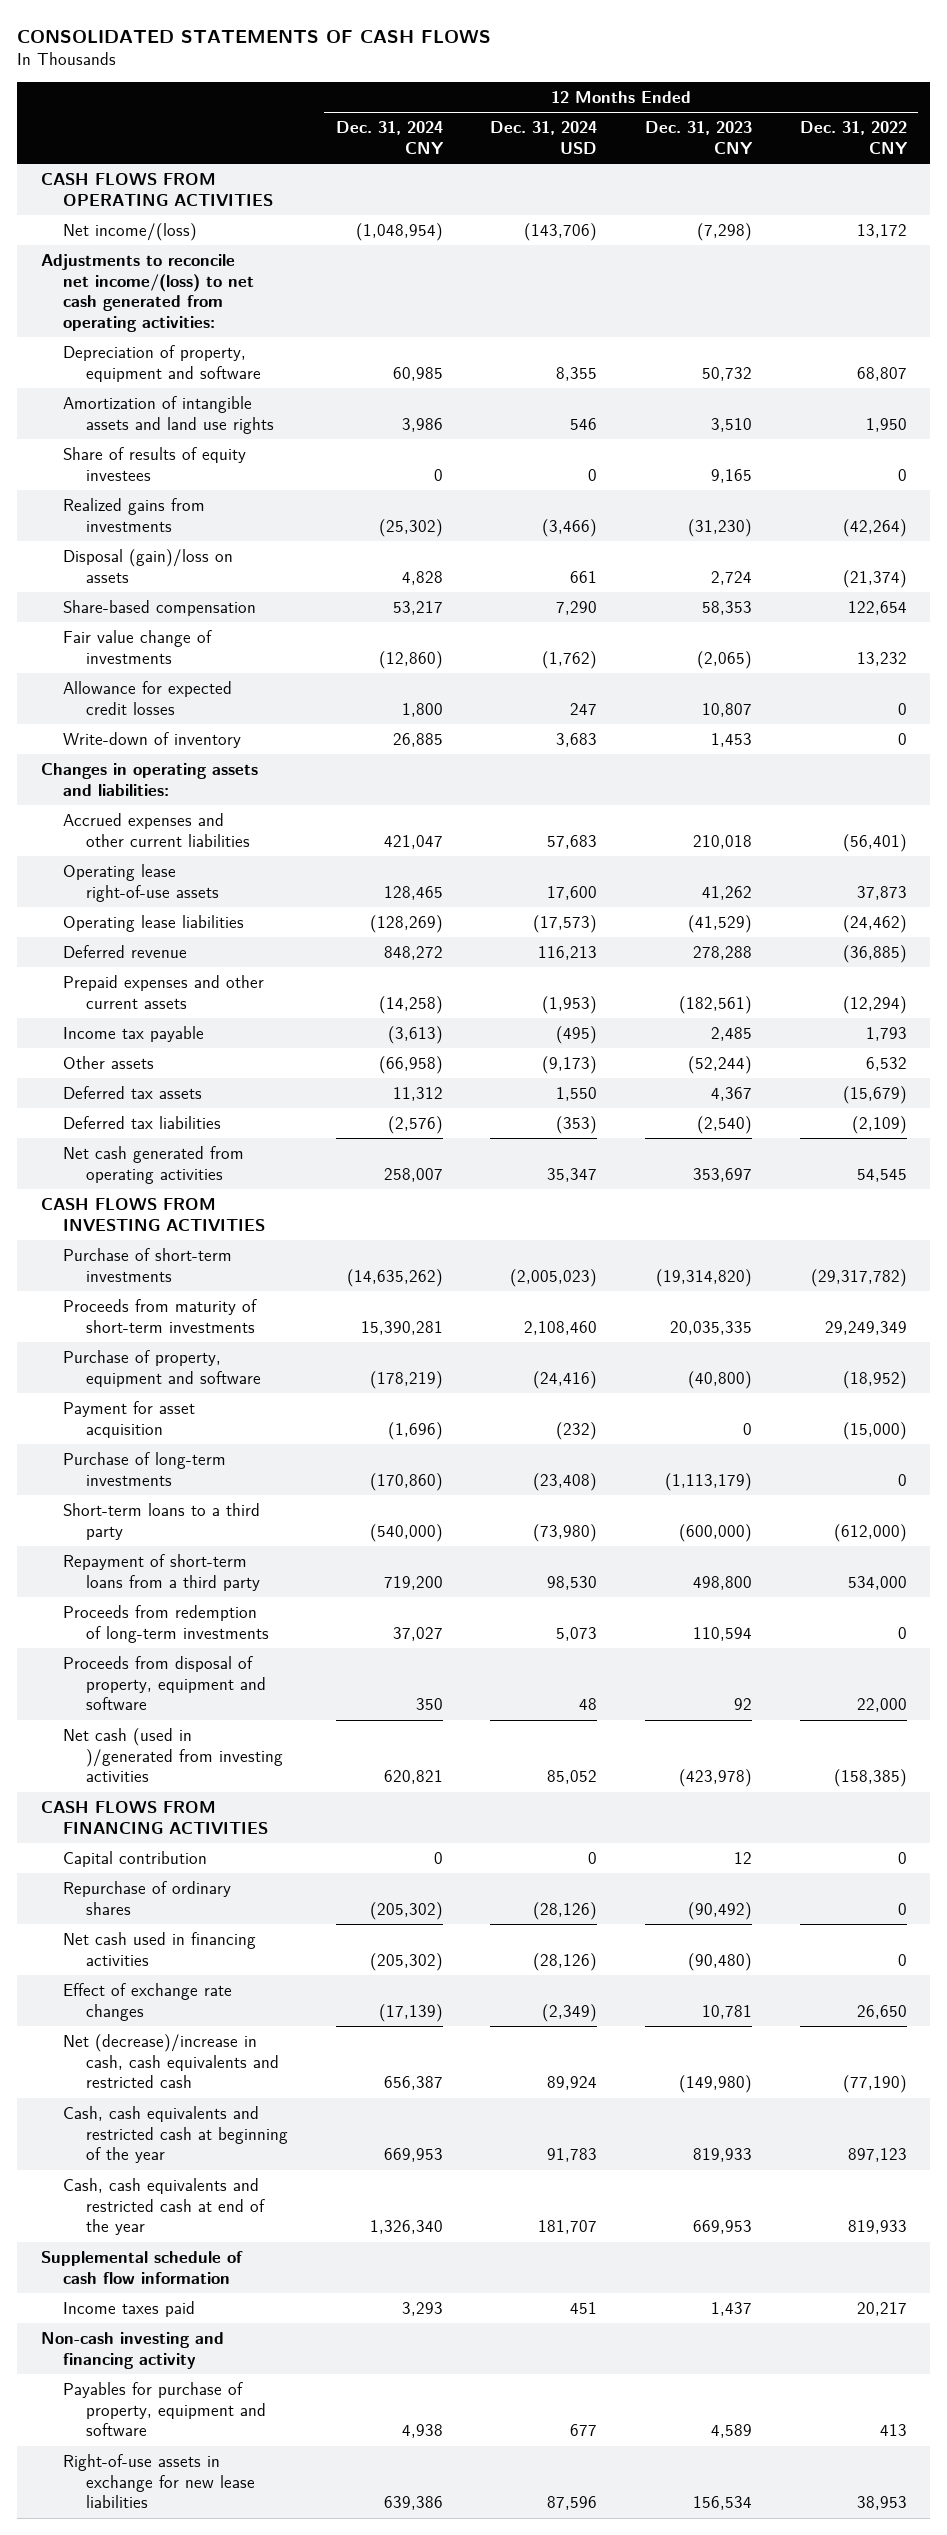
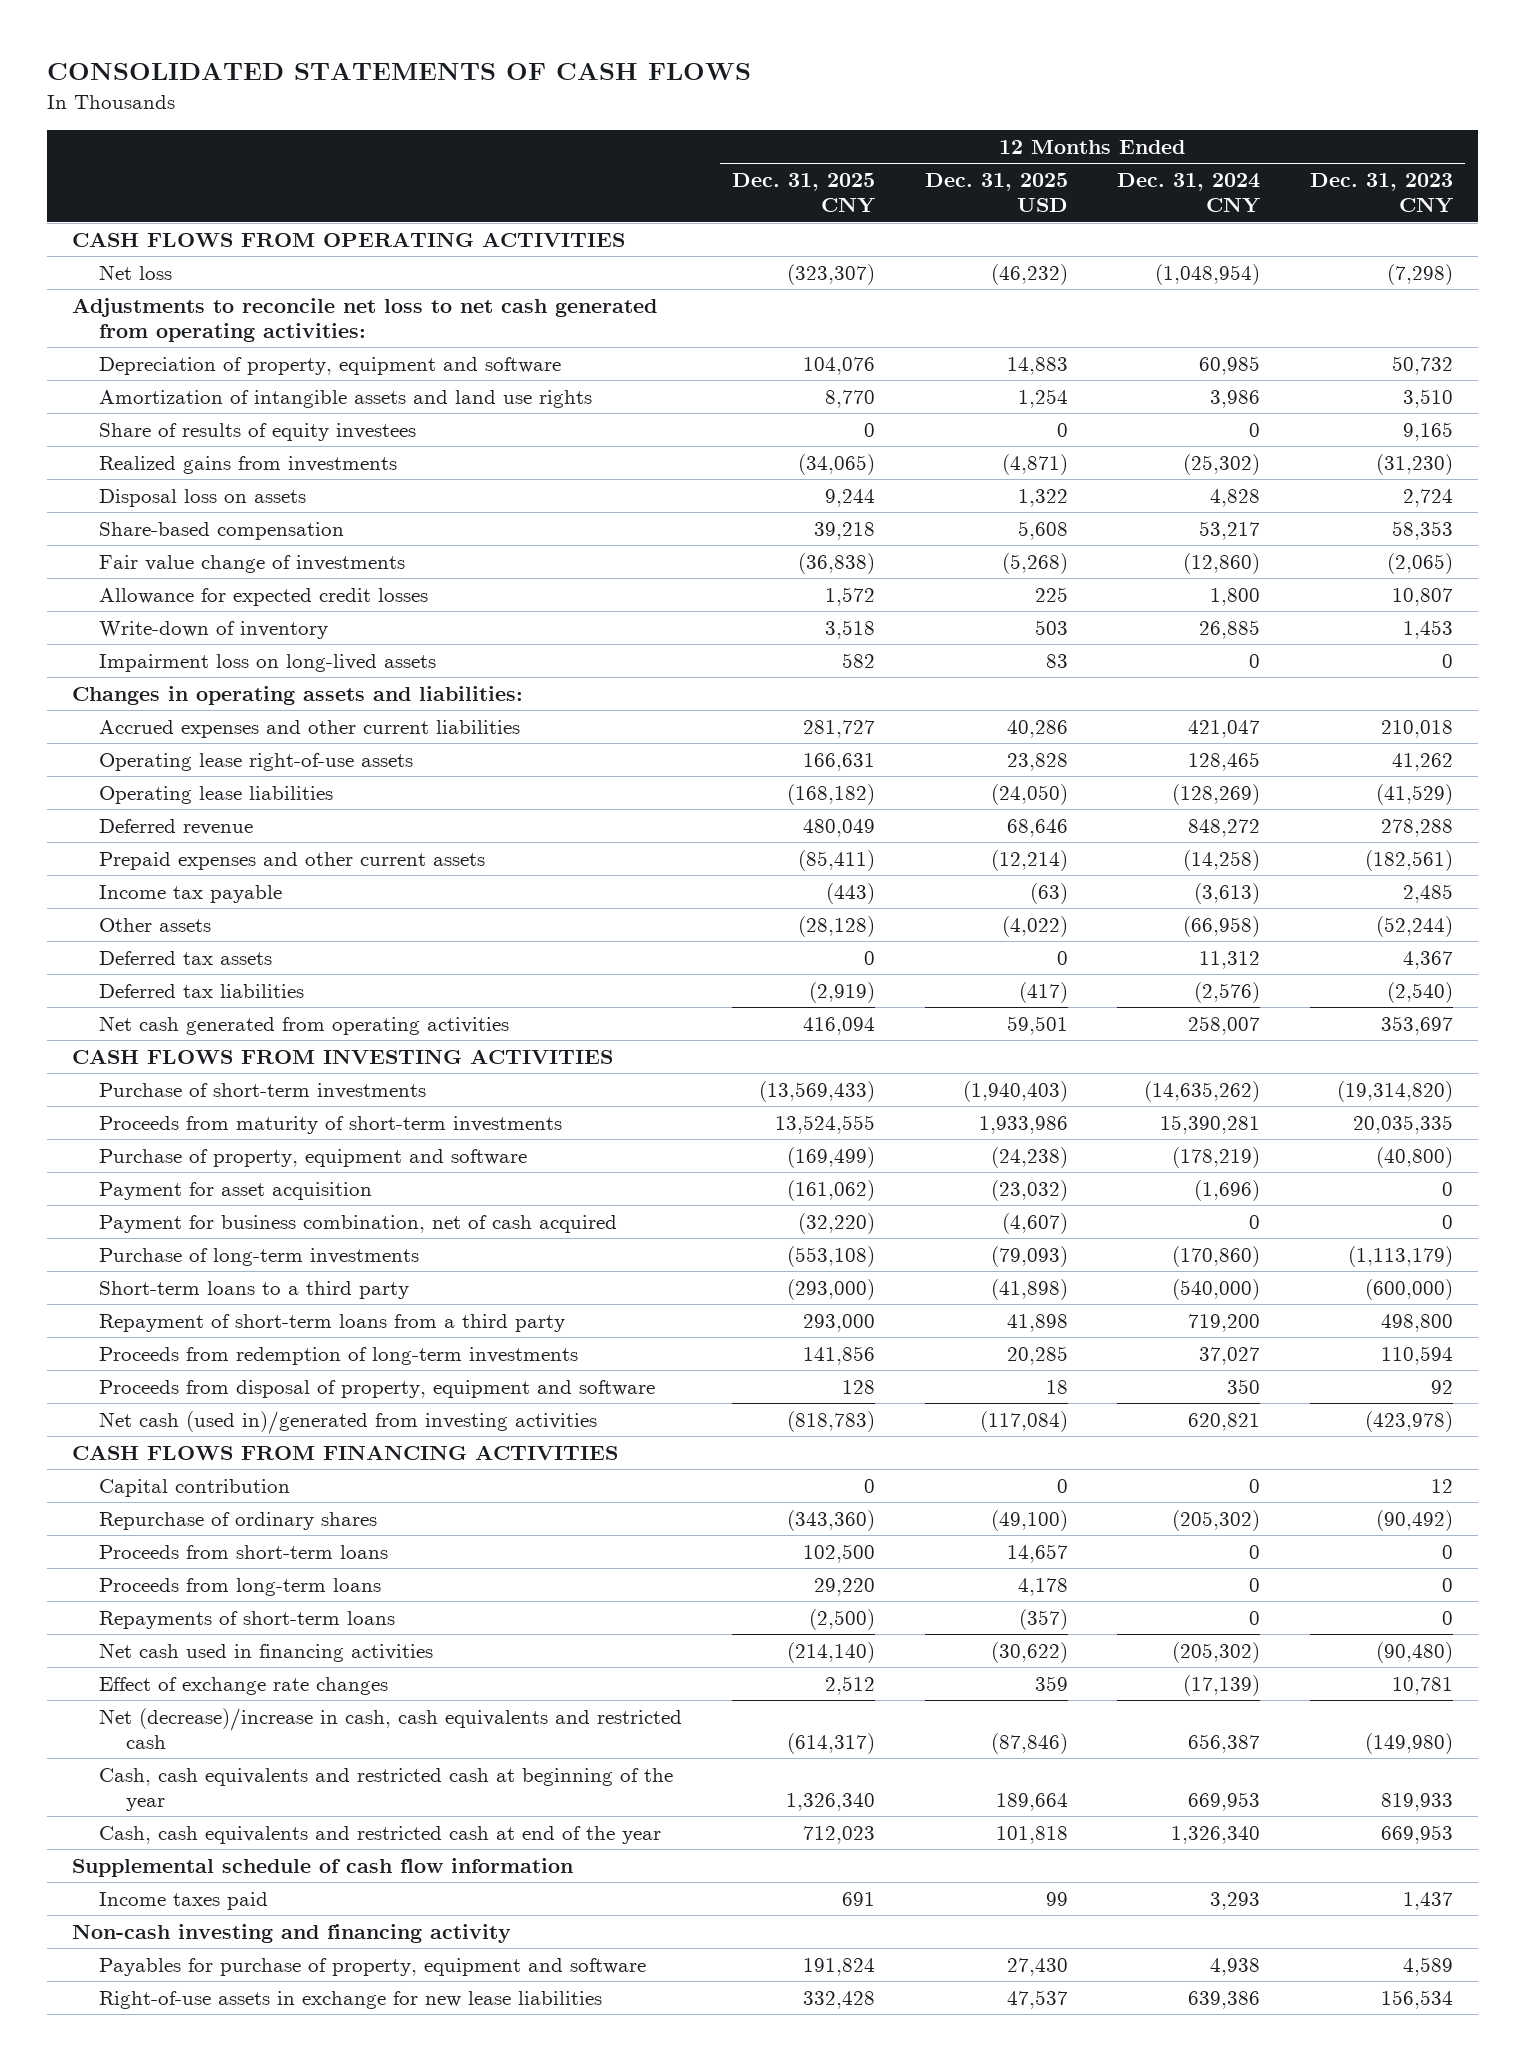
- | 12 Months Ended Dec. 31, 2024 CNY | 12 Months Ended Dec. 31, 2024 USD | 12 Months Ended Dec. 31, 2023 CNY | 12 Months Ended Dec. 31, 2022 CNY
+ | 12 Months Ended Dec. 31, 2025 CNY | 12 Months Ended Dec. 31, 2025 USD | 12 Months Ended Dec. 31, 2024 CNY | 12 Months Ended Dec. 31, 2023 CNY
- Net income/(loss) | (1,048,954) | (143,706) | (7,298) | 13,172
- Adjustments to reconcile net income/(loss) to net cash generated from operating activities:
+ Net loss | (323,307) | (46,232) | (1,048,954) | (7,298)
+ Adjustments to reconcile net loss to net cash generated from operating activities:
- Disposal (gain)/loss on assets | 4,828 | 661 | 2,724 | (21,374)
+ Disposal loss on assets | 9,244 | 1,322 | 4,828 | 2,724
+ Impairment loss on long-lived assets | 582 | 83 | 0 | 0
+ Payment for business combination, net of cash acquired | (32,220) | (4,607) | 0 | 0
- Net cash (used in )/generated from investing activities | 620,821 | 85,052 | (423,978) | (158,385)
+ Net cash (used in)/generated from investing activities | (818,783) | (117,084) | 620,821 | (423,978)
+ Proceeds from short-term loans | 102,500 | 14,657 | 0 | 0
+ Proceeds from long-term loans | 29,220 | 4,178 | 0 | 0
+ Repayments of short-term loans | (2,500) | (357) | 0 | 0

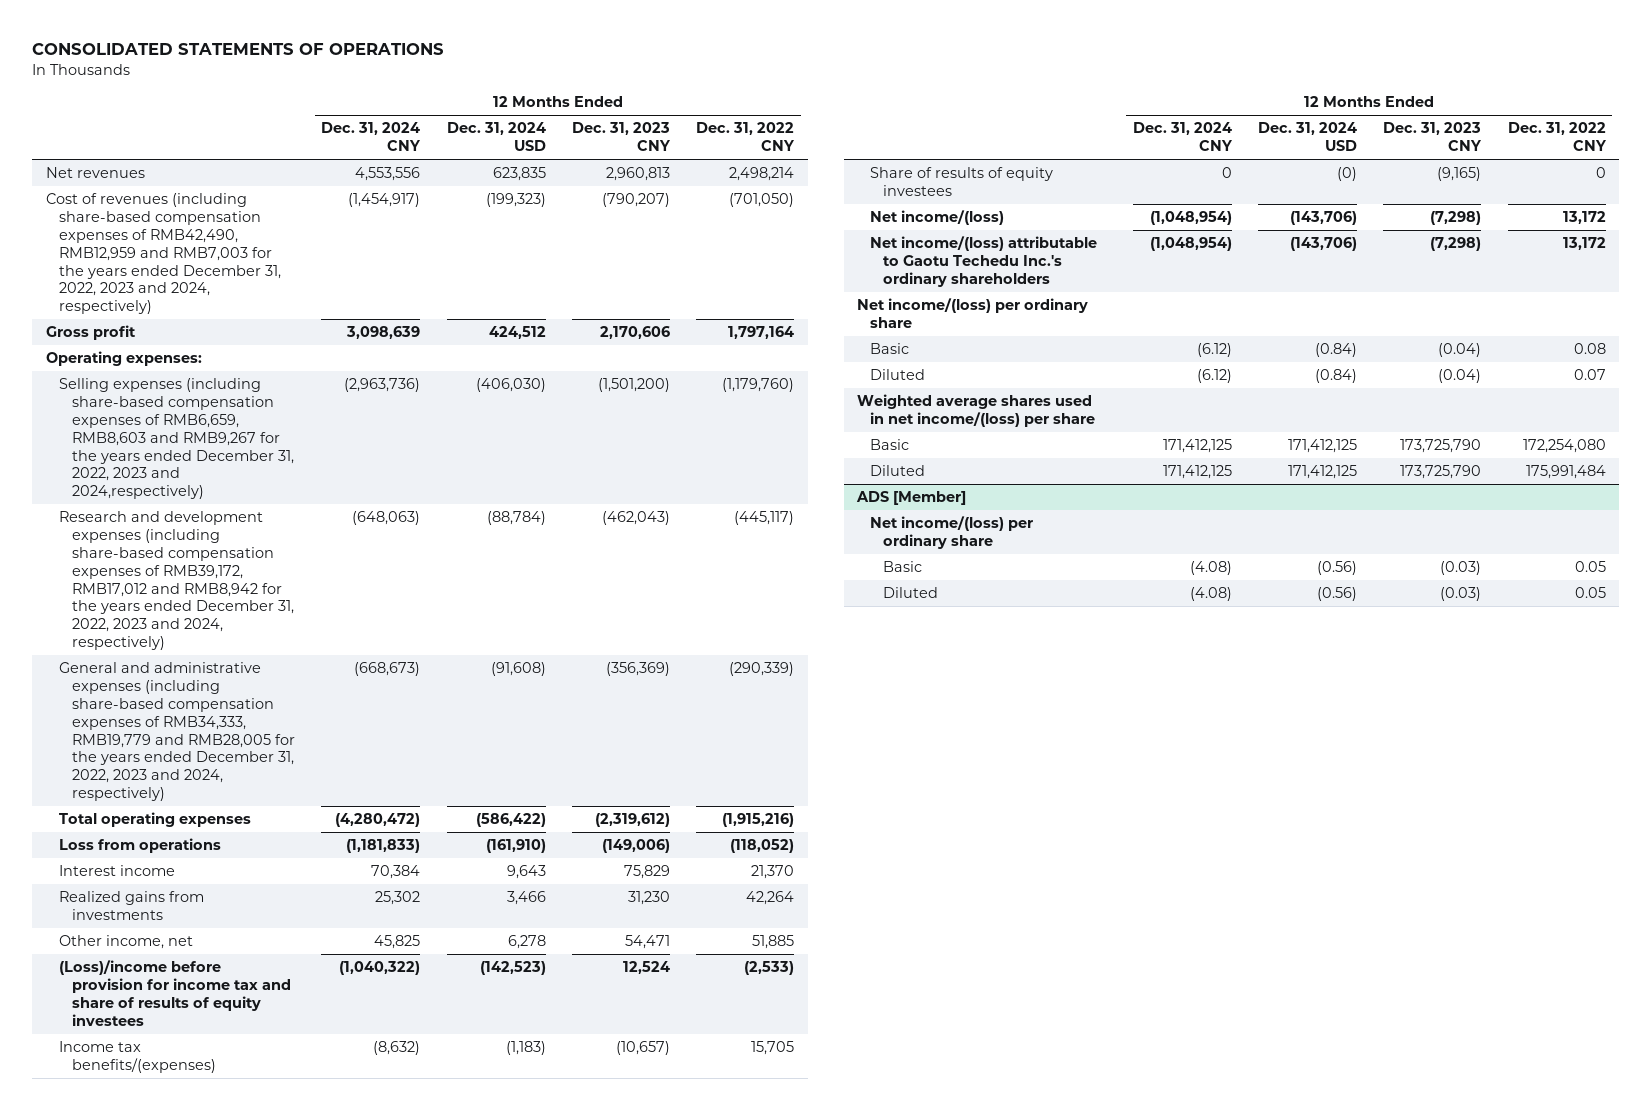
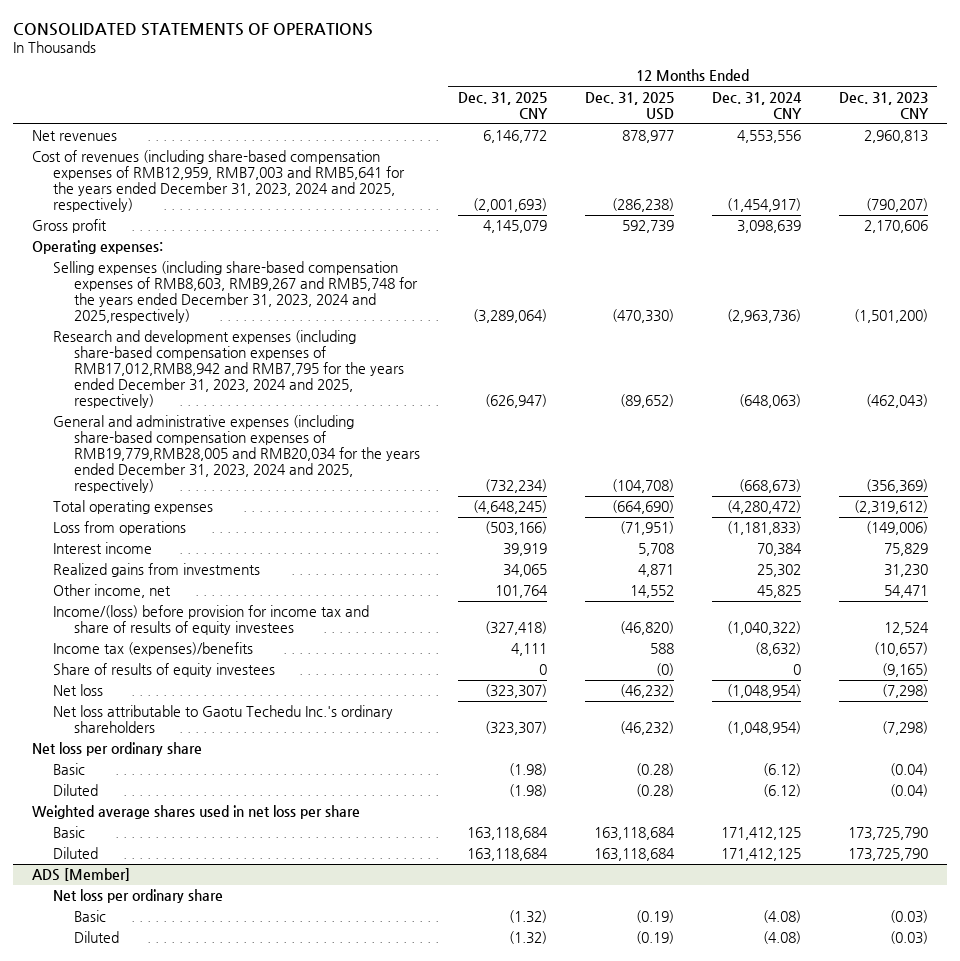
- | 12 Months Ended Dec. 31, 2024 CNY | 12 Months Ended Dec. 31, 2024 USD | 12 Months Ended Dec. 31, 2023 CNY | 12 Months Ended Dec. 31, 2022 CNY
+ | 12 Months Ended Dec. 31, 2025 CNY | 12 Months Ended Dec. 31, 2025 USD | 12 Months Ended Dec. 31, 2024 CNY | 12 Months Ended Dec. 31, 2023 CNY
- Cost of revenues (including share-based compensation expenses of RMB42,490, RMB12,959 and RMB7,003 for the years ended December 31, 2022, 2023 and 2024, respectively) | (1,454,917) | (199,323) | (790,207) | (701,050)
+ Cost of revenues (including share-based compensation expenses of RMB12,959, RMB7,003 and RMB5,641 for the years ended December 31, 2023, 2024 and 2025, respectively) | (2,001,693) | (286,238) | (1,454,917) | (790,207)
- Selling expenses (including share-based compensation expenses of RMB6,659, RMB8,603 and RMB9,267 for the years ended December 31, 2022, 2023 and 2024,respectively) | (2,963,736) | (406,030) | (1,501,200) | (1,179,760)
- Research and development expenses (including share-based compensation expenses of RMB39,172, RMB17,012 and RMB8,942 for the years ended December 31, 2022, 2023 and 2024, respectively) | (648,063) | (88,784) | (462,043) | (445,117)
- General and administrative expenses (including share-based compensation expenses of RMB34,333, RMB19,779 and RMB28,005 for the years ended December 31, 2022, 2023 and 2024, respectively) | (668,673) | (91,608) | (356,369) | (290,339)
+ Selling expenses (including share-based compensation expenses of RMB8,603, RMB9,267 and RMB5,748 for the years ended December 31, 2023, 2024 and 2025,respectively) | (3,289,064) | (470,330) | (2,963,736) | (1,501,200)
+ Research and development expenses (including share-based compensation expenses of RMB17,012,RMB8,942 and RMB7,795 for the years ended December 31, 2023, 2024 and 2025, respectively) | (626,947) | (89,652) | (648,063) | (462,043)
+ General and administrative expenses (including share-based compensation expenses of RMB19,779,RMB28,005 and RMB20,034 for the years ended December 31, 2023, 2024 and 2025, respectively) | (732,234) | (104,708) | (668,673) | (356,369)
- (Loss)/income before provision for income tax and share of results of equity investees | (1,040,322) | (142,523) | 12,524 | (2,533)
- Income tax benefits/(expenses) | (8,632) | (1,183) | (10,657) | 15,705
+ Income/(loss) before provision for income tax and share of results of equity investees | (327,418) | (46,820) | (1,040,322) | 12,524
+ Income tax (expenses)/benefits | 4,111 | 588 | (8,632) | (10,657)
- Net income/(loss) | (1,048,954) | (143,706) | (7,298) | 13,172
- Net income/(loss) attributable to Gaotu Techedu Inc.'s ordinary shareholders | (1,048,954) | (143,706) | (7,298) | 13,172
- Net income/(loss) per ordinary share
+ Net loss | (323,307) | (46,232) | (1,048,954) | (7,298)
+ Net loss attributable to Gaotu Techedu Inc.'s ordinary shareholders | (323,307) | (46,232) | (1,048,954) | (7,298)
+ Net loss per ordinary share
- Weighted average shares used in net income/(loss) per share
+ Weighted average shares used in net loss per share
@ ADS [Member]
- Net income/(loss) per ordinary share
+ Net loss per ordinary share

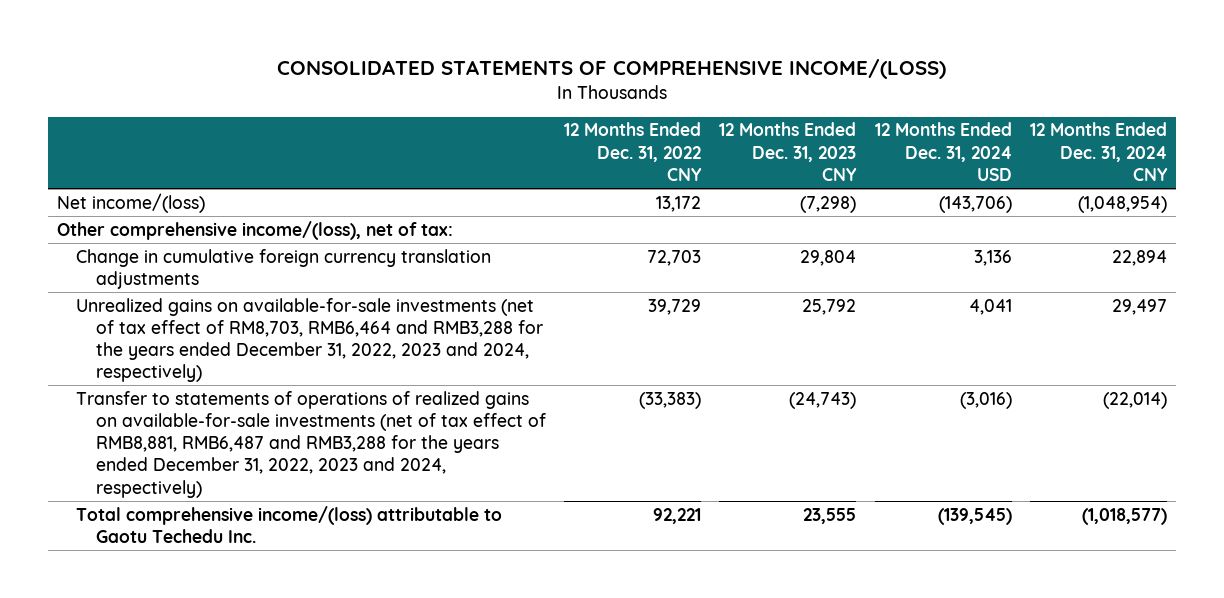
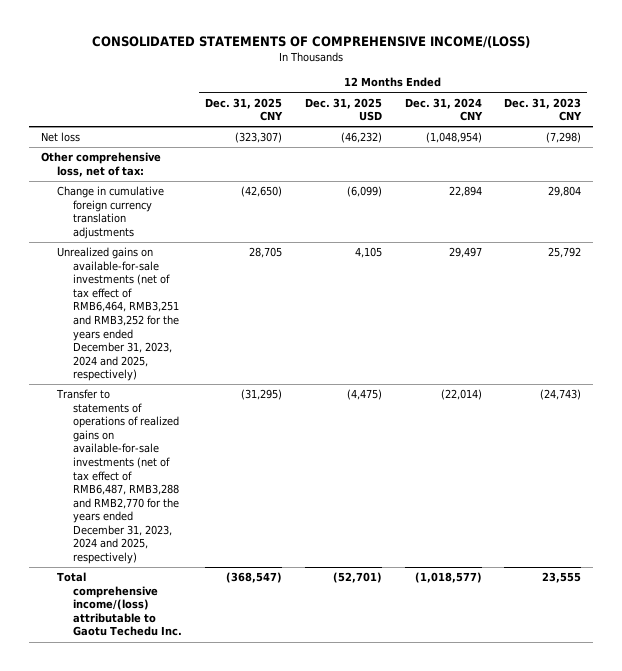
- | 12 Months Ended Dec. 31, 2022 CNY | 12 Months Ended Dec. 31, 2023 CNY | 12 Months Ended Dec. 31, 2024 USD | 12 Months Ended Dec. 31, 2024 CNY
+ | 12 Months Ended Dec. 31, 2025 CNY | 12 Months Ended Dec. 31, 2025 USD | 12 Months Ended Dec. 31, 2024 CNY | 12 Months Ended Dec. 31, 2023 CNY
- Net income/(loss) | 13,172 | (7,298) | (143,706) | (1,048,954)
- Other comprehensive income/(loss), net of tax:
+ Net loss | (323,307) | (46,232) | (1,048,954) | (7,298)
+ Other comprehensive loss, net of tax:
- Unrealized gains on available-for-sale investments (net of tax effect of RM8,703, RMB6,464 and RMB3,288 for the years ended December 31, 2022, 2023 and 2024, respectively) | 39,729 | 25,792 | 4,041 | 29,497
- Transfer to statements of operations of realized gains on available-for-sale investments (net of tax effect of RMB8,881, RMB6,487 and RMB3,288 for the years ended December 31, 2022, 2023 and 2024, respectively) | (33,383) | (24,743) | (3,016) | (22,014)
+ Unrealized gains on available-for-sale investments (net of tax effect of RMB6,464, RMB3,251 and RMB3,252 for the years ended December 31, 2023, 2024 and 2025, respectively) | 28,705 | 4,105 | 29,497 | 25,792
+ Transfer to statements of operations of realized gains on available-for-sale investments (net of tax effect of RMB6,487, RMB3,288 and RMB2,770 for the years ended December 31, 2023, 2024 and 2025, respectively) | (31,295) | (4,475) | (22,014) | (24,743)

